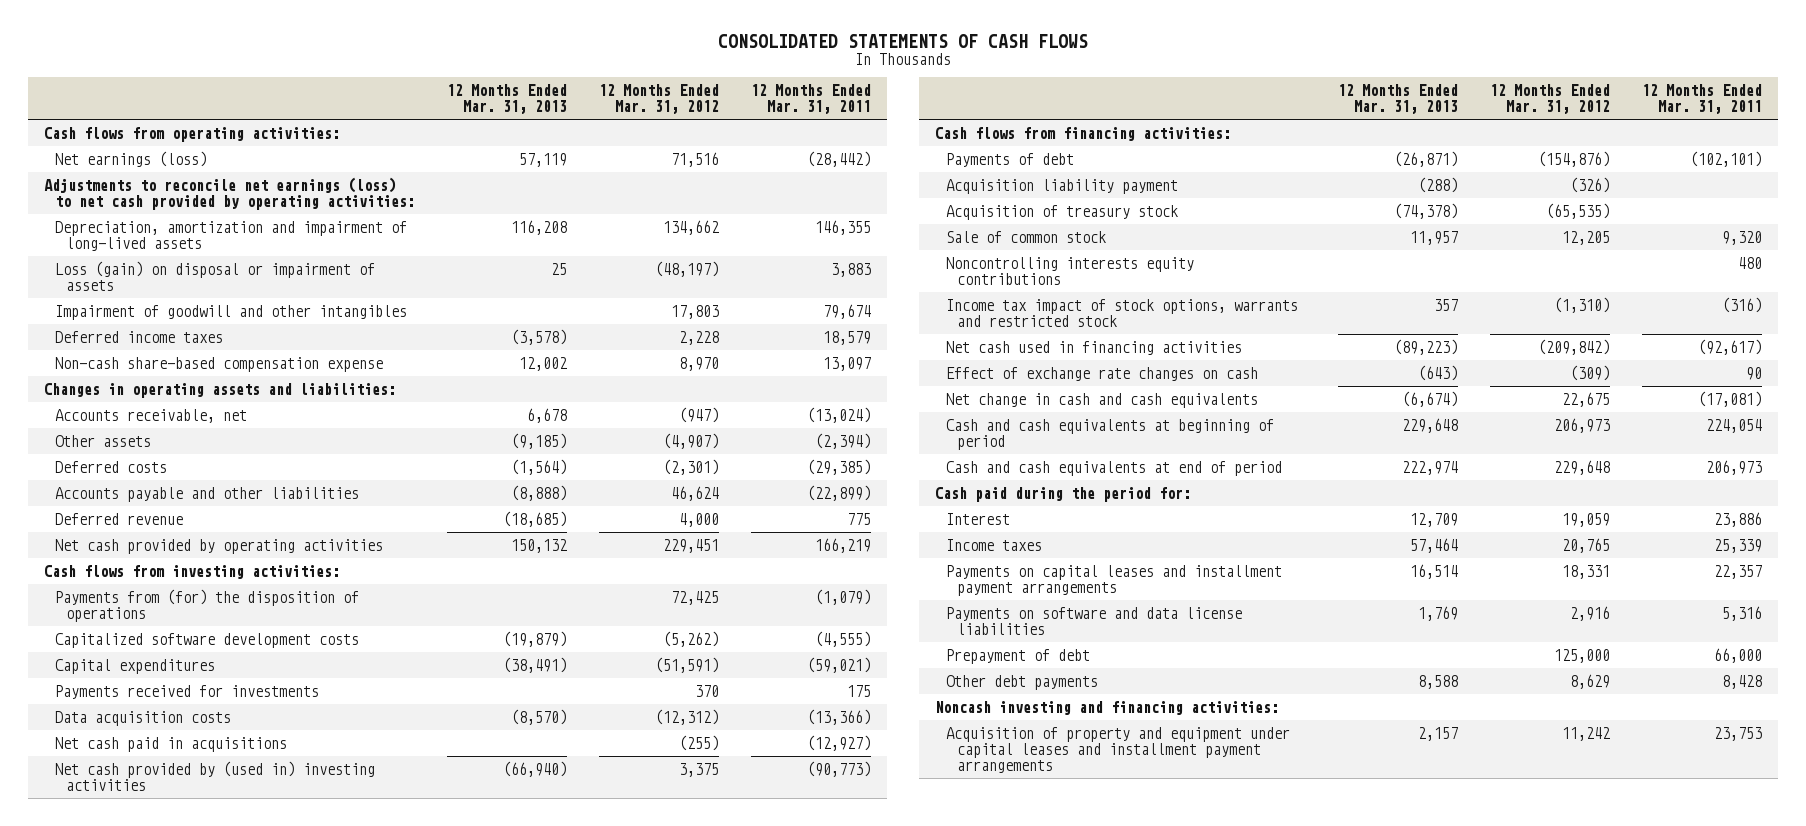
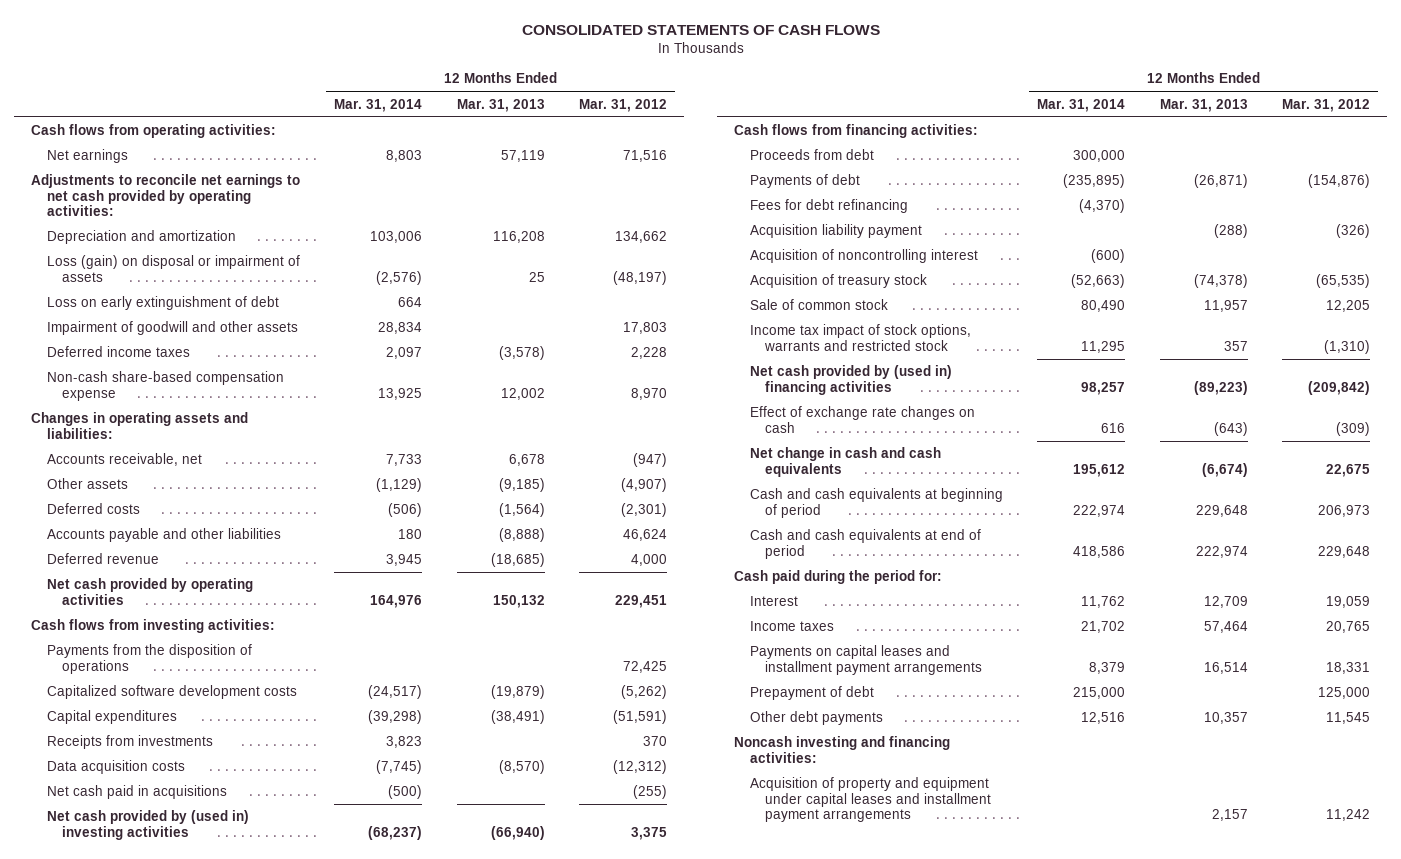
- | 12 Months Ended Mar. 31, 2013 | 12 Months Ended Mar. 31, 2012 | 12 Months Ended Mar. 31, 2011
+ | 12 Months Ended Mar. 31, 2014 | 12 Months Ended Mar. 31, 2013 | 12 Months Ended Mar. 31, 2012
- Net earnings (loss) | 57,119 | 71,516 | (28,442)
- Adjustments to reconcile net earnings (loss) to net cash provided by operating activities:
- Depreciation, amortization and impairment of long-lived assets | 116,208 | 134,662 | 146,355
+ Net earnings | 8,803 | 57,119 | 71,516
+ Adjustments to reconcile net earnings to net cash provided by operating activities:
+ Depreciation and amortization | 103,006 | 116,208 | 134,662
- Impairment of goodwill and other intangibles | | 17,803 | 79,674
+ Loss on early extinguishment of debt | 664 | |
+ Impairment of goodwill and other assets | 28,834 | | 17,803
- Payments from (for) the disposition of operations | | 72,425 | (1,079)
+ Payments from the disposition of operations | | | 72,425
- Payments received for investments | | 370 | 175
+ Receipts from investments | 3,823 | | 370
+ Proceeds from debt | 300,000 | |
+ Fees for debt refinancing | (4,370) | |
+ Acquisition of noncontrolling interest | (600) | |
- Noncontrolling interests equity contributions | | | 480
- Net cash used in financing activities | (89,223) | (209,842) | (92,617)
+ Net cash provided by (used in) financing activities | 98,257 | (89,223) | (209,842)
- Payments on software and data license liabilities | 1,769 | 2,916 | 5,316
- Other debt payments | 8,588 | 8,629 | 8,428
+ Other debt payments | 12,516 | 10,357 | 11,545

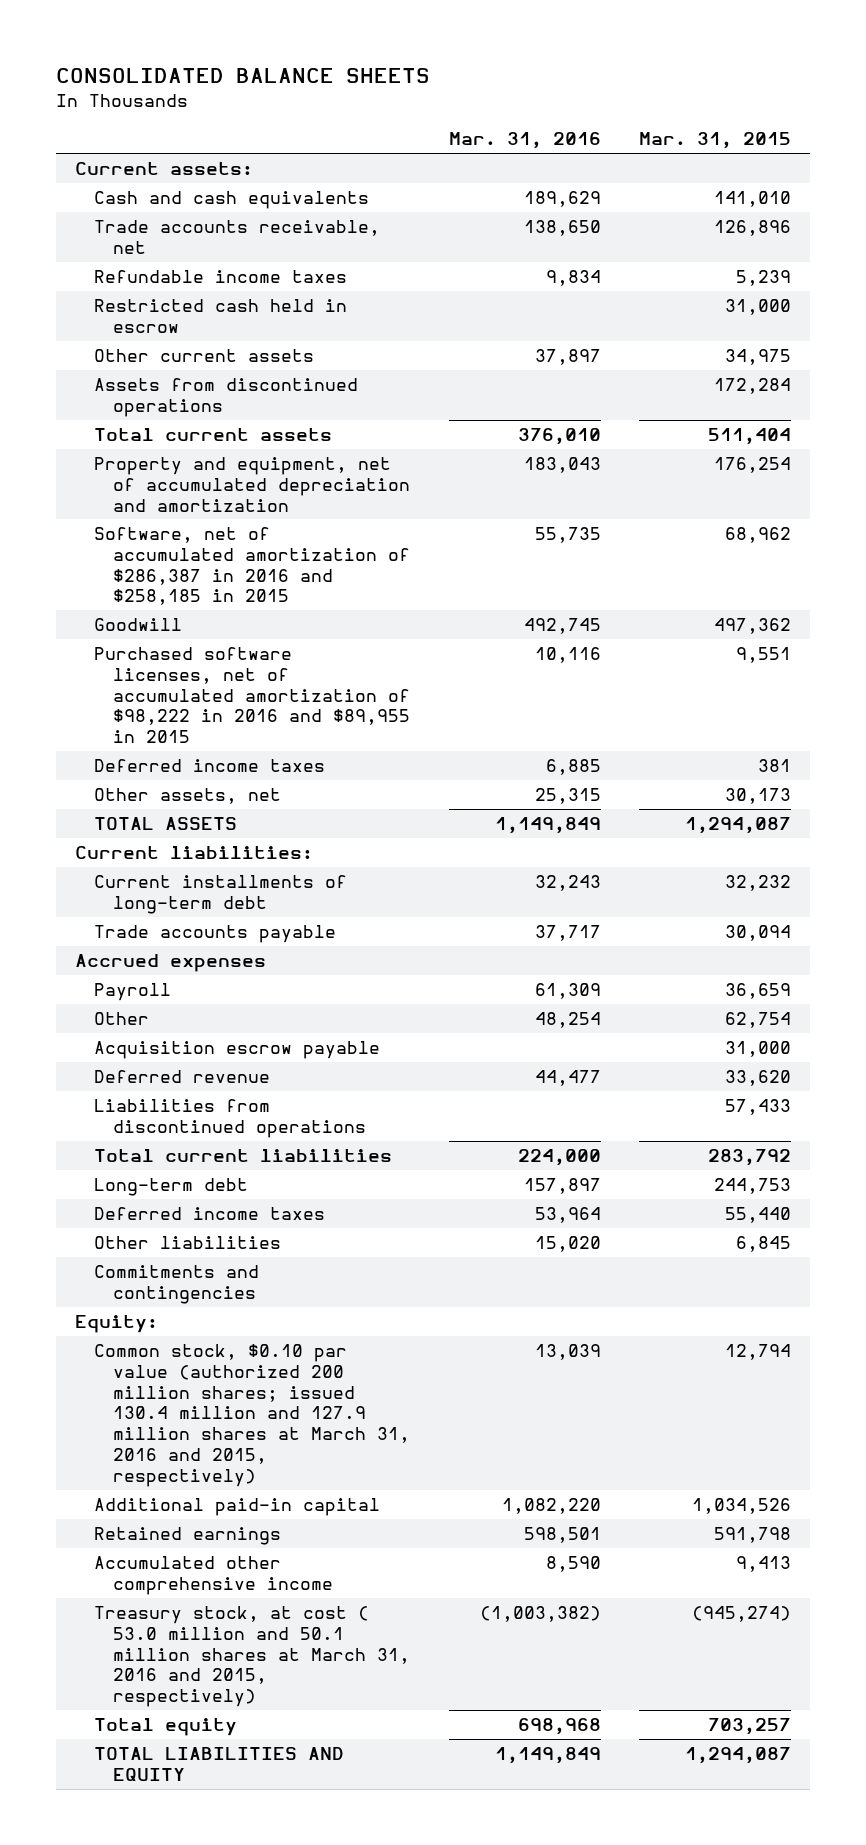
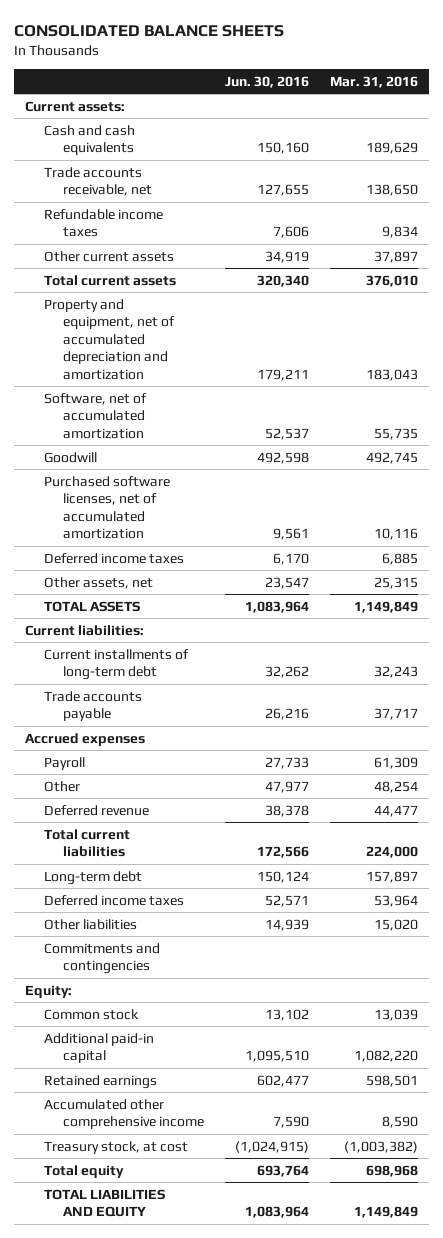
- | Mar. 31, 2016 | Mar. 31, 2015
+ | Jun. 30, 2016 | Mar. 31, 2016
- Restricted cash held in escrow | | 31,000
- Assets from discontinued operations | | 172,284
- Software, net of accumulated amortization of $286,387 in 2016 and $258,185 in 2015 | 55,735 | 68,962
+ Software, net of accumulated amortization | 52,537 | 55,735
- Purchased software licenses, net of accumulated amortization of $98,222 in 2016 and $89,955 in 2015 | 10,116 | 9,551
+ Purchased software licenses, net of accumulated amortization | 9,561 | 10,116
- Acquisition escrow payable | | 31,000
- Liabilities from discontinued operations | | 57,433
- Common stock, $0.10 par value (authorized 200 million shares; issued 130.4 million and 127.9 million shares at March 31, 2016 and 2015, respectively) | 13,039 | 12,794
+ Common stock | 13,102 | 13,039
- Treasury stock, at cost ( 53.0 million and 50.1 million shares at March 31, 2016 and 2015, respectively) | (1,003,382) | (945,274)
+ Treasury stock, at cost | (1,024,915) | (1,003,382)

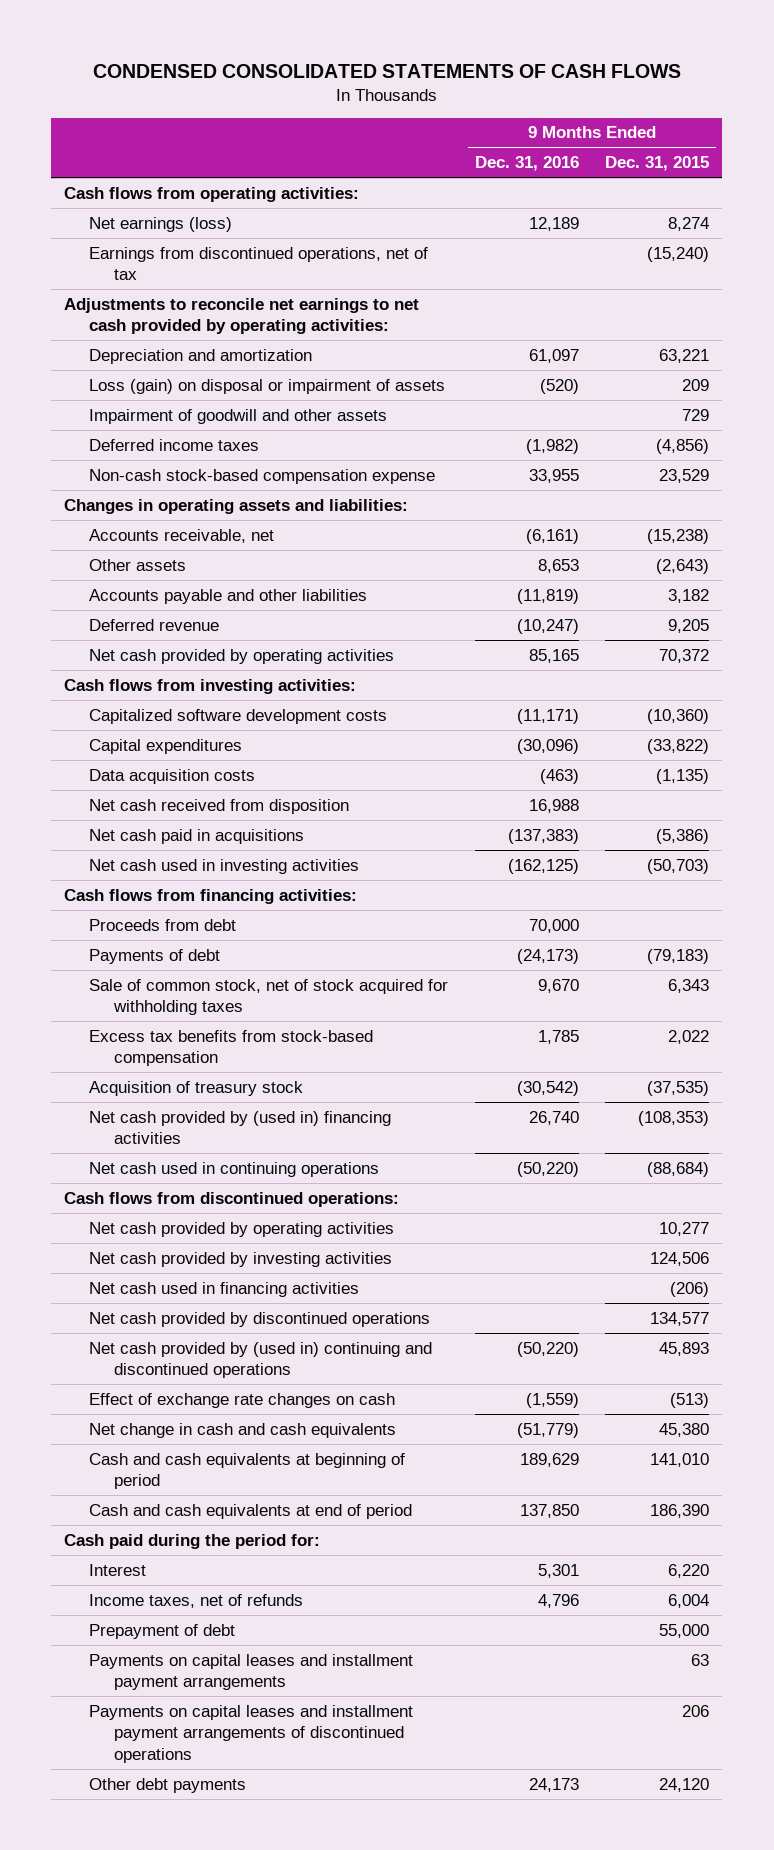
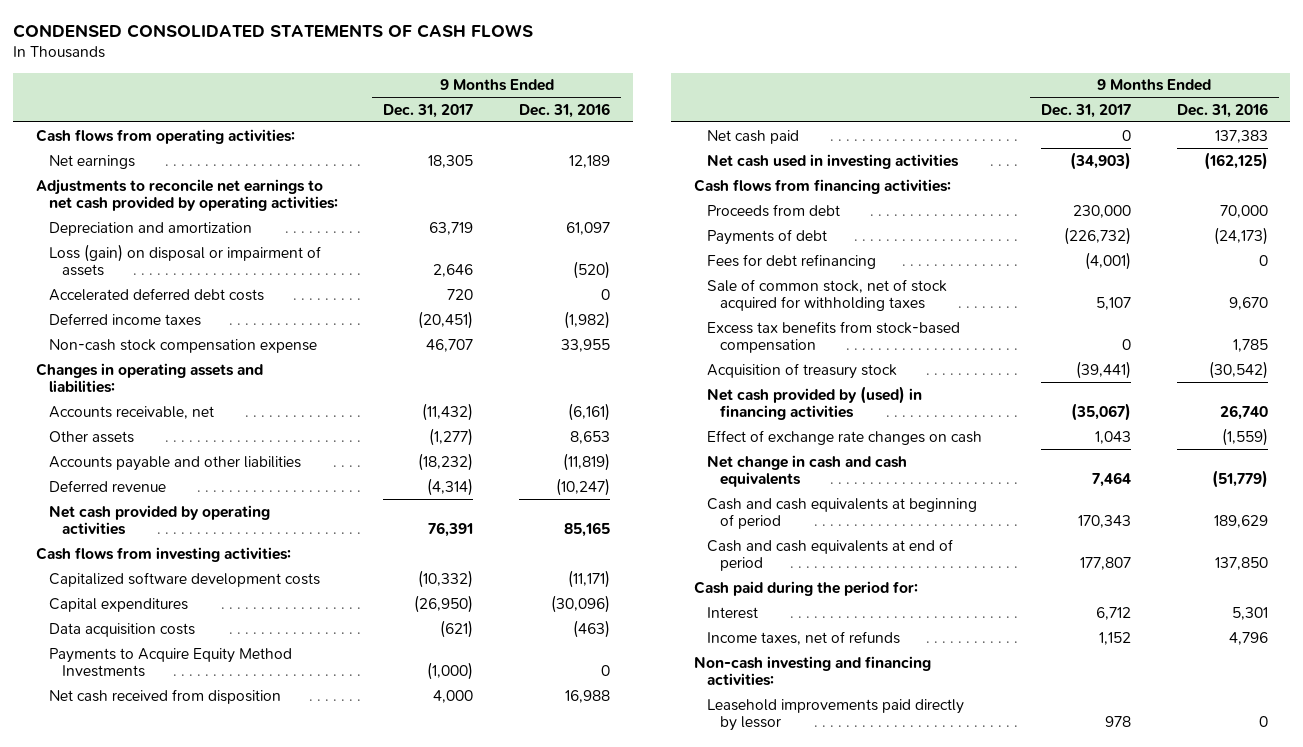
- | 9 Months Ended Dec. 31, 2016 | 9 Months Ended Dec. 31, 2015
+ | 9 Months Ended Dec. 31, 2017 | 9 Months Ended Dec. 31, 2016
- Net earnings (loss) | 12,189 | 8,274
- Earnings from discontinued operations, net of tax | | (15,240)
+ Net earnings | 18,305 | 12,189
- Impairment of goodwill and other assets | | 729
+ Accelerated deferred debt costs | 720 | 0
- Non-cash stock-based compensation expense | 33,955 | 23,529
+ Non-cash stock compensation expense | 46,707 | 33,955
+ Payments to Acquire Equity Method Investments | (1,000) | 0
- Net cash paid in acquisitions | (137,383) | (5,386)
+ Net cash paid | 0 | 137,383
+ Fees for debt refinancing | (4,001) | 0
- Net cash provided by (used in) financing activities | 26,740 | (108,353)
- Net cash used in continuing operations | (50,220) | (88,684)
- Cash flows from discontinued operations:
- Net cash provided by operating activities | | 10,277
- Net cash provided by investing activities | | 124,506
- Net cash used in financing activities | | (206)
- Net cash provided by discontinued operations | | 134,577
- Net cash provided by (used in) continuing and discontinued operations | (50,220) | 45,893
+ Net cash provided by (used) in financing activities | (35,067) | 26,740
- Prepayment of debt | | 55,000
- Payments on capital leases and installment payment arrangements | | 63
- Payments on capital leases and installment payment arrangements of discontinued operations | | 206
- Other debt payments | 24,173 | 24,120
+ Non-cash investing and financing activities:
+ Leasehold improvements paid directly by lessor | 978 | 0

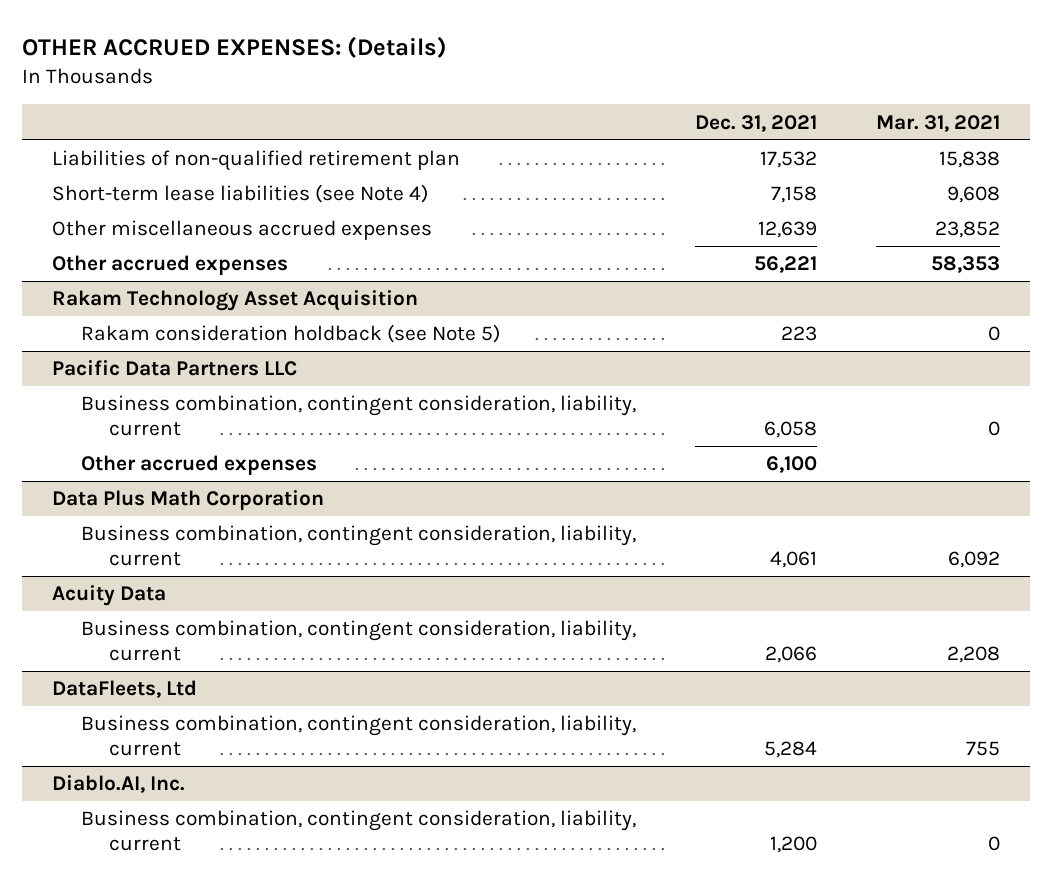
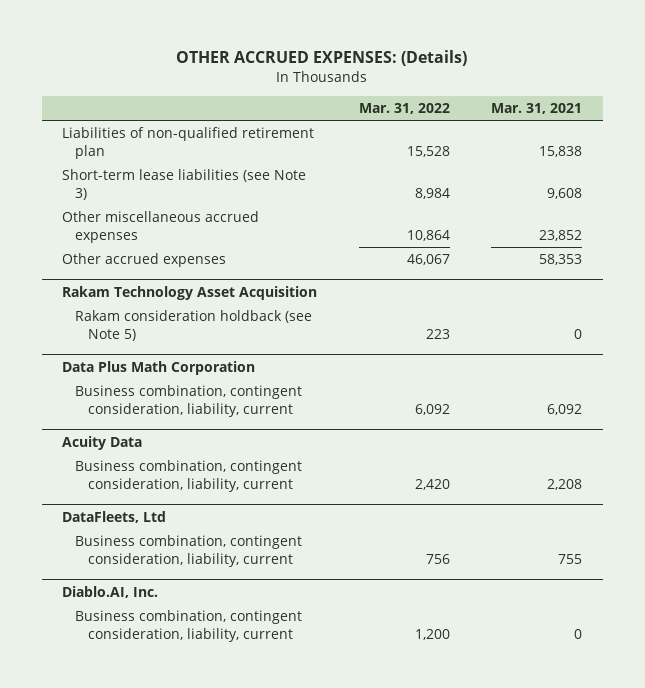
- | Dec. 31, 2021 | Mar. 31, 2021
+ | Mar. 31, 2022 | Mar. 31, 2021
- Short-term lease liabilities (see Note 4) | 7,158 | 9,608
+ Short-term lease liabilities (see Note 3) | 8,984 | 9,608
- Pacific Data Partners LLC
- Business combination, contingent consideration, liability, current | 6,058 | 0
- Other accrued expenses | 6,100 |

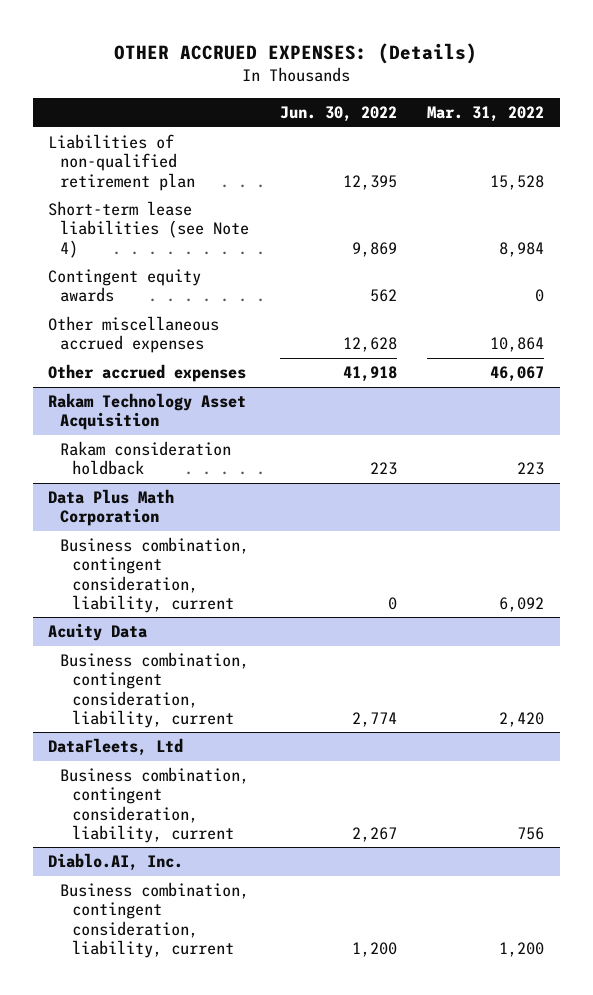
- | Mar. 31, 2022 | Mar. 31, 2021
+ | Jun. 30, 2022 | Mar. 31, 2022
- Short-term lease liabilities (see Note 3) | 8,984 | 9,608
+ Short-term lease liabilities (see Note 4) | 9,869 | 8,984
+ Contingent equity awards | 562 | 0
@ Rakam Technology Asset Acquisition
- Rakam consideration holdback (see Note 5) | 223 | 0
+ Rakam consideration holdback | 223 | 223

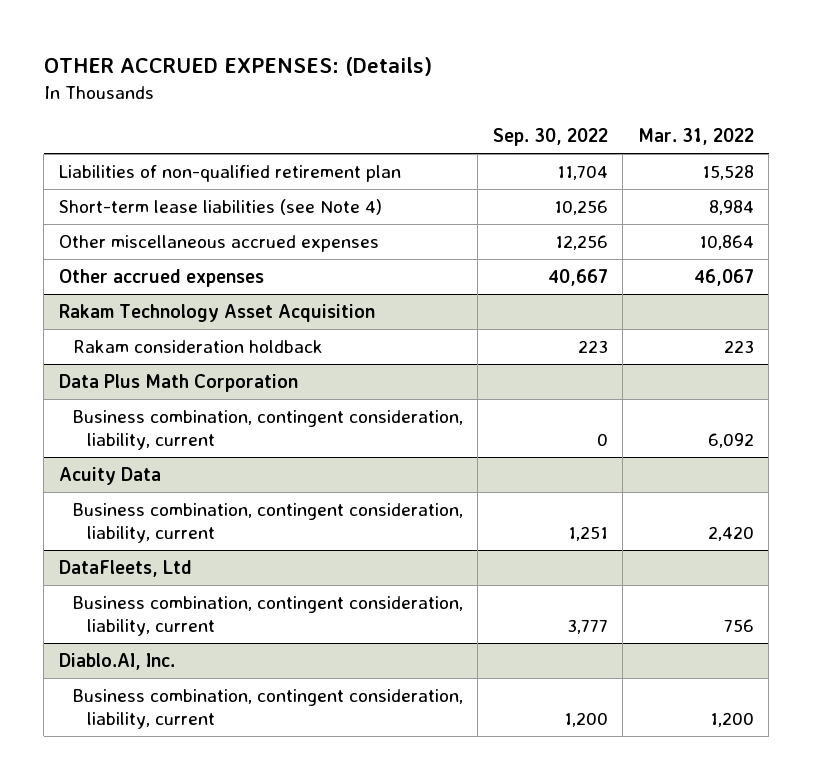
- | Jun. 30, 2022 | Mar. 31, 2022
+ | Sep. 30, 2022 | Mar. 31, 2022
- Contingent equity awards | 562 | 0

